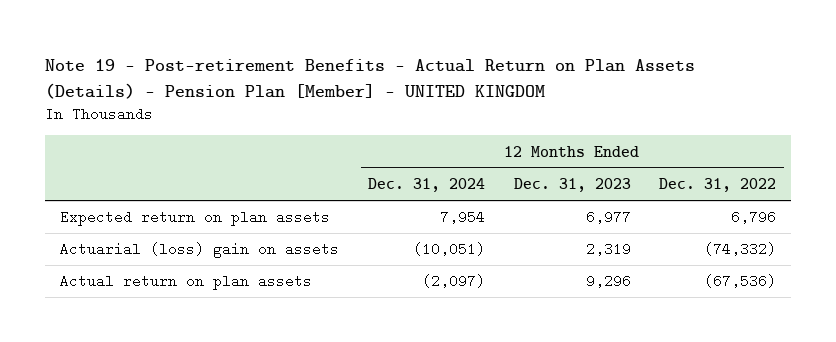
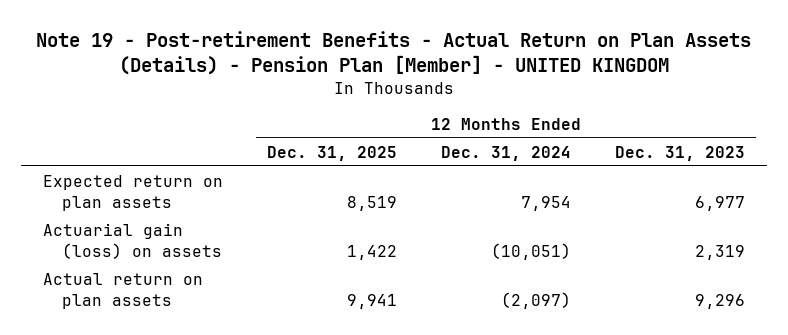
- | 12 Months Ended Dec. 31, 2024 | 12 Months Ended Dec. 31, 2023 | 12 Months Ended Dec. 31, 2022
+ | 12 Months Ended Dec. 31, 2025 | 12 Months Ended Dec. 31, 2024 | 12 Months Ended Dec. 31, 2023
- Actuarial (loss) gain on assets | (10,051) | 2,319 | (74,332)
+ Actuarial gain (loss) on assets | 1,422 | (10,051) | 2,319

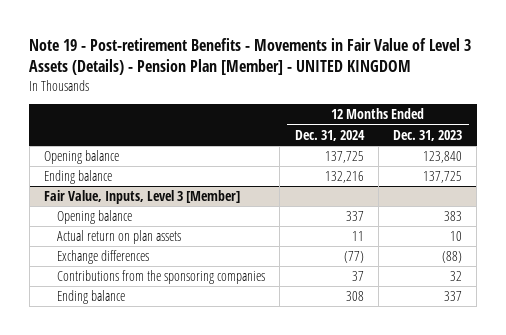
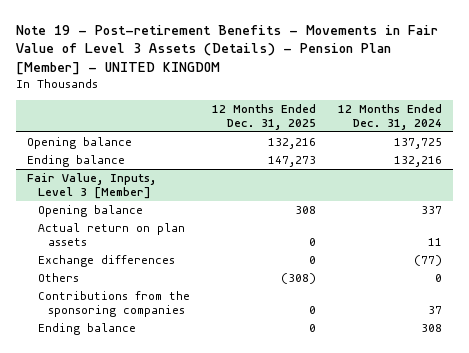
- | 12 Months Ended Dec. 31, 2024 | 12 Months Ended Dec. 31, 2023
+ | 12 Months Ended Dec. 31, 2025 | 12 Months Ended Dec. 31, 2024
@ Fair Value, Inputs, Level 3 [Member]
+ Others | (308) | 0

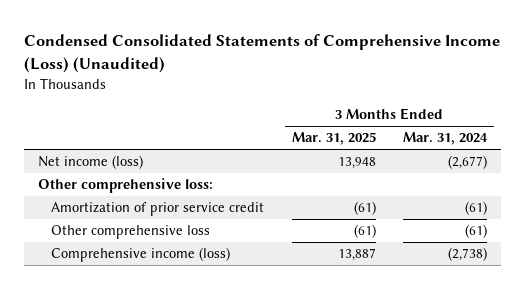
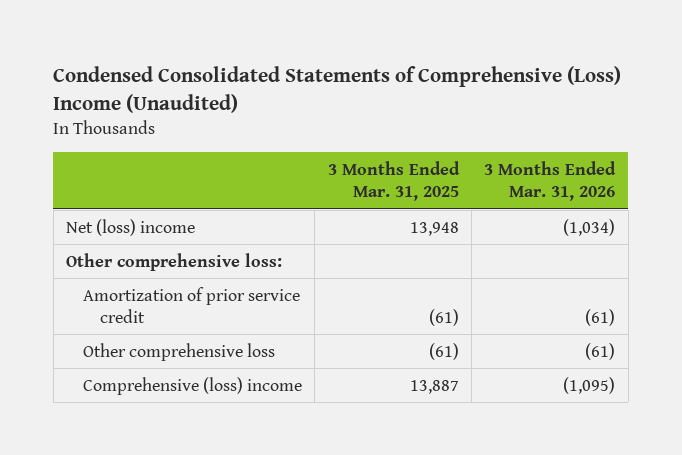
- Condensed Consolidated Statements of Comprehensive Income (Loss) (Unaudited)
+ Condensed Consolidated Statements of Comprehensive (Loss) Income (Unaudited)
- | 3 Months Ended Mar. 31, 2025 | 3 Months Ended Mar. 31, 2024
+ | 3 Months Ended Mar. 31, 2025 | 3 Months Ended Mar. 31, 2026
- Net income (loss) | 13,948 | (2,677)
+ Net (loss) income | 13,948 | (1,034)
- Comprehensive income (loss) | 13,887 | (2,738)
+ Comprehensive (loss) income | 13,887 | (1,095)

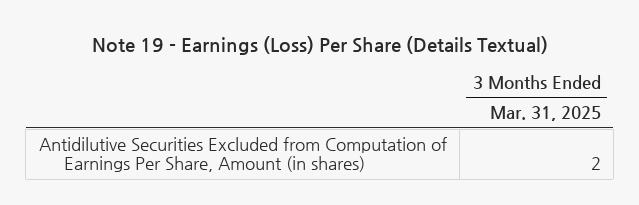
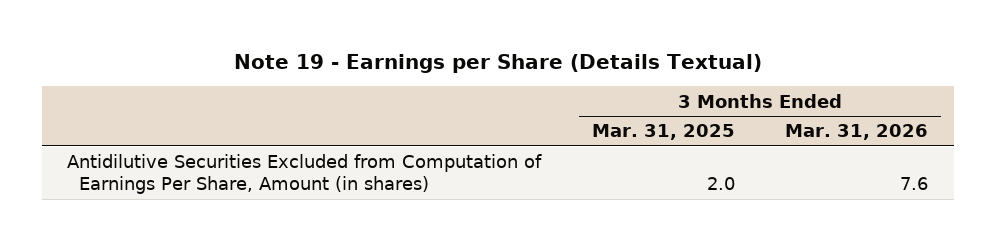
- Note 19 - Earnings (Loss) Per Share (Details Textual)
+ Note 19 - Earnings per Share (Details Textual)
- | 3 Months Ended Mar. 31, 2025
+ | 3 Months Ended Mar. 31, 2025 | 3 Months Ended Mar. 31, 2026
- Antidilutive Securities Excluded from Computation of Earnings Per Share, Amount (in shares) | 2
+ Antidilutive Securities Excluded from Computation of Earnings Per Share, Amount (in shares) | 2.0 | 7.6

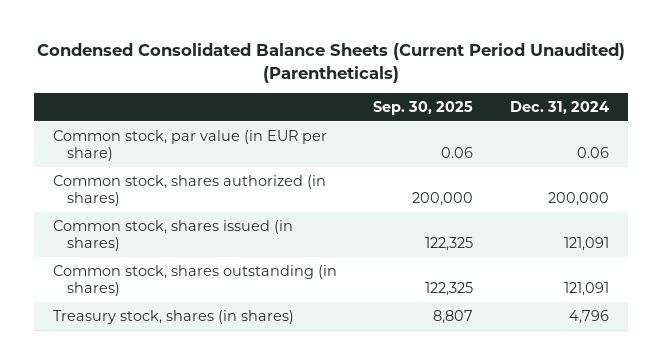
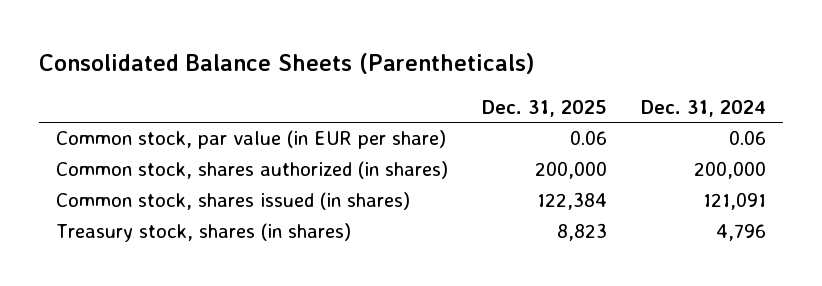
- Condensed Consolidated Balance Sheets (Current Period Unaudited) (Parentheticals)
+ Consolidated Balance Sheets (Parentheticals)
- | Sep. 30, 2025 | Dec. 31, 2024
+ | Dec. 31, 2025 | Dec. 31, 2024
- Common stock, shares outstanding (in shares) | 122,325 | 121,091

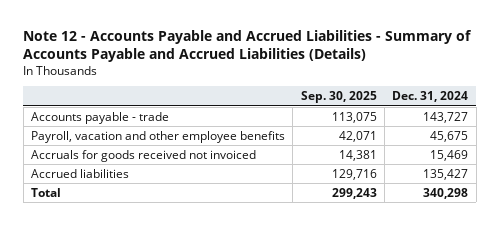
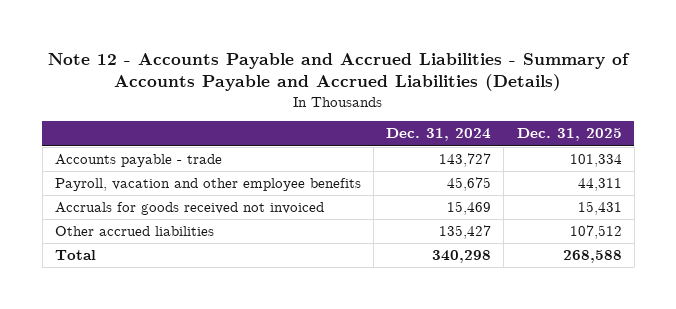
- | Sep. 30, 2025 | Dec. 31, 2024
+ | Dec. 31, 2024 | Dec. 31, 2025
- Accrued liabilities | 129,716 | 135,427
+ Other accrued liabilities | 135,427 | 107,512

